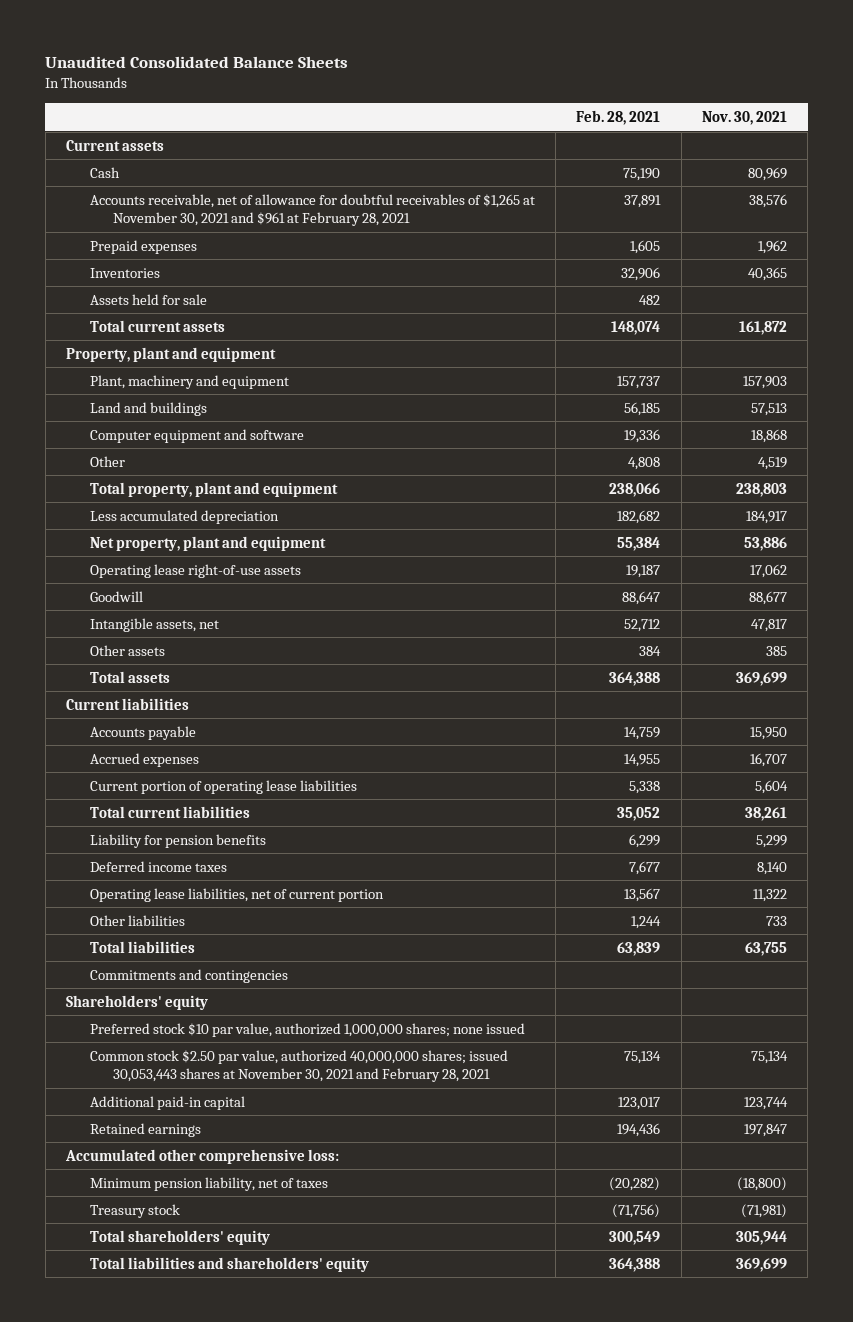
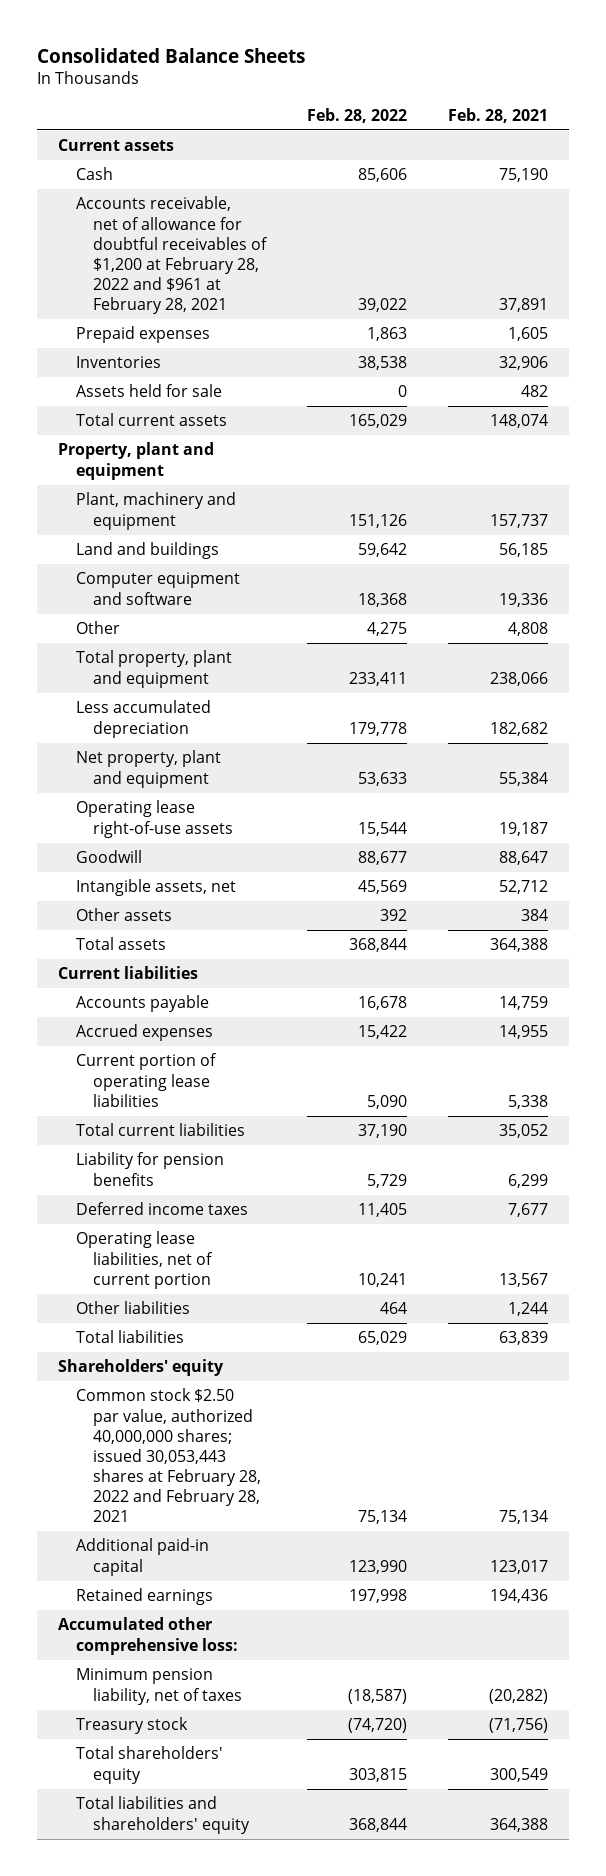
- Unaudited Consolidated Balance Sheets
+ Consolidated Balance Sheets
- | Feb. 28, 2021 | Nov. 30, 2021
+ | Feb. 28, 2022 | Feb. 28, 2021
- Accounts receivable, net of allowance for doubtful receivables of $1,265 at November 30, 2021 and $961 at February 28, 2021 | 37,891 | 38,576
+ Accounts receivable, net of allowance for doubtful receivables of $1,200 at February 28, 2022 and $961 at February 28, 2021 | 39,022 | 37,891
- Commitments and contingencies
- Preferred stock $10 par value, authorized 1,000,000 shares; none issued
- Common stock $2.50 par value, authorized 40,000,000 shares; issued 30,053,443 shares at November 30, 2021 and February 28, 2021 | 75,134 | 75,134
+ Common stock $2.50 par value, authorized 40,000,000 shares; issued 30,053,443 shares at February 28, 2022 and February 28, 2021 | 75,134 | 75,134

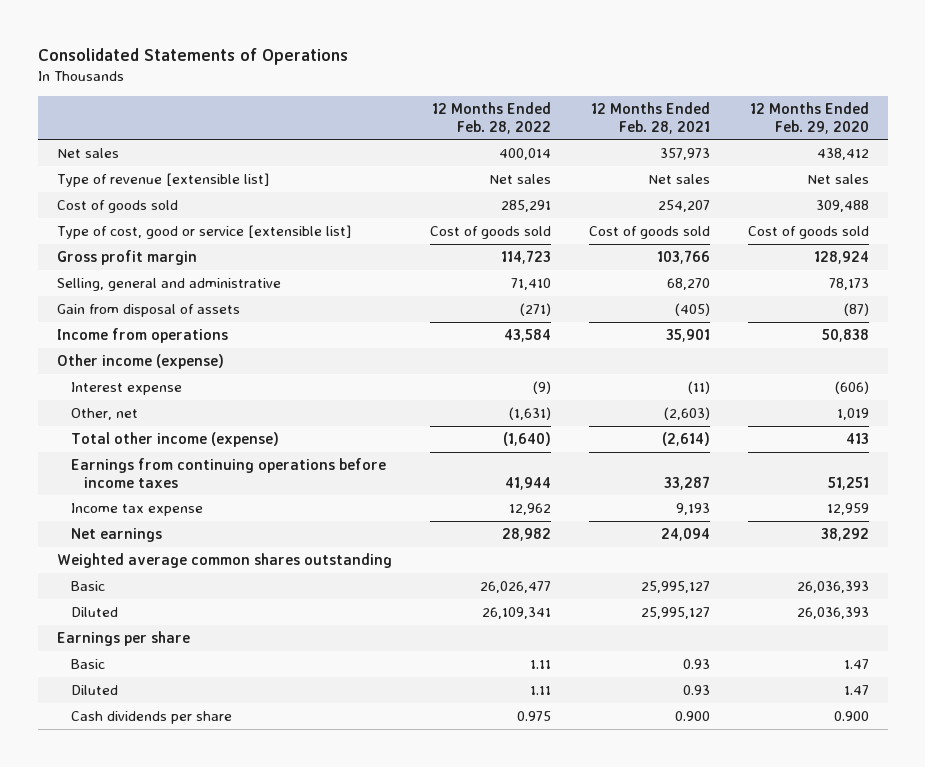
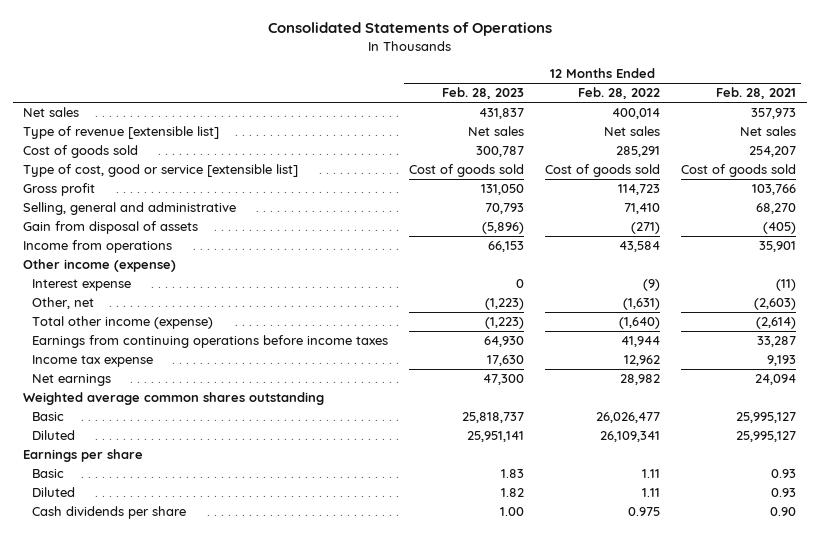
- | 12 Months Ended Feb. 28, 2022 | 12 Months Ended Feb. 28, 2021 | 12 Months Ended Feb. 29, 2020
+ | 12 Months Ended Feb. 28, 2023 | 12 Months Ended Feb. 28, 2022 | 12 Months Ended Feb. 28, 2021
- Gross profit margin | 114,723 | 103,766 | 128,924
+ Gross profit | 131,050 | 114,723 | 103,766
- Cash dividends per share | 0.975 | 0.900 | 0.900
+ Cash dividends per share | 1.00 | 0.975 | 0.90

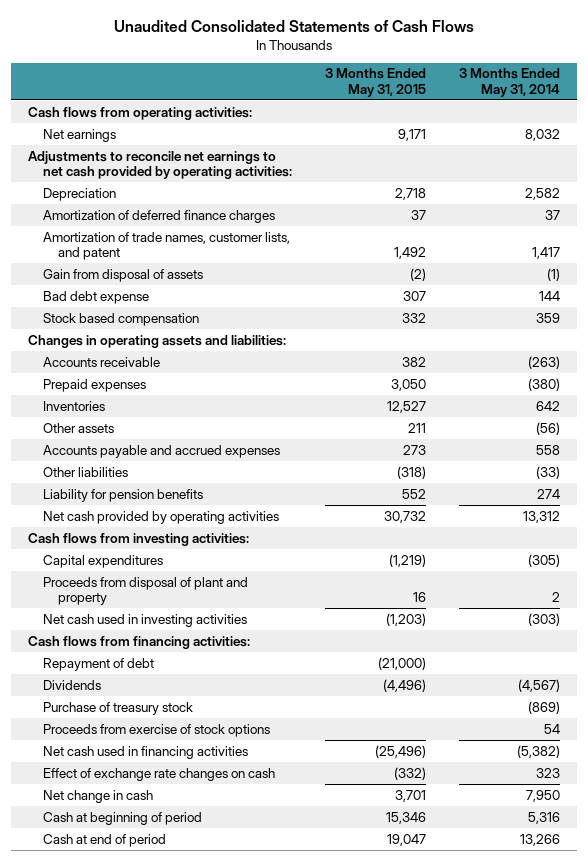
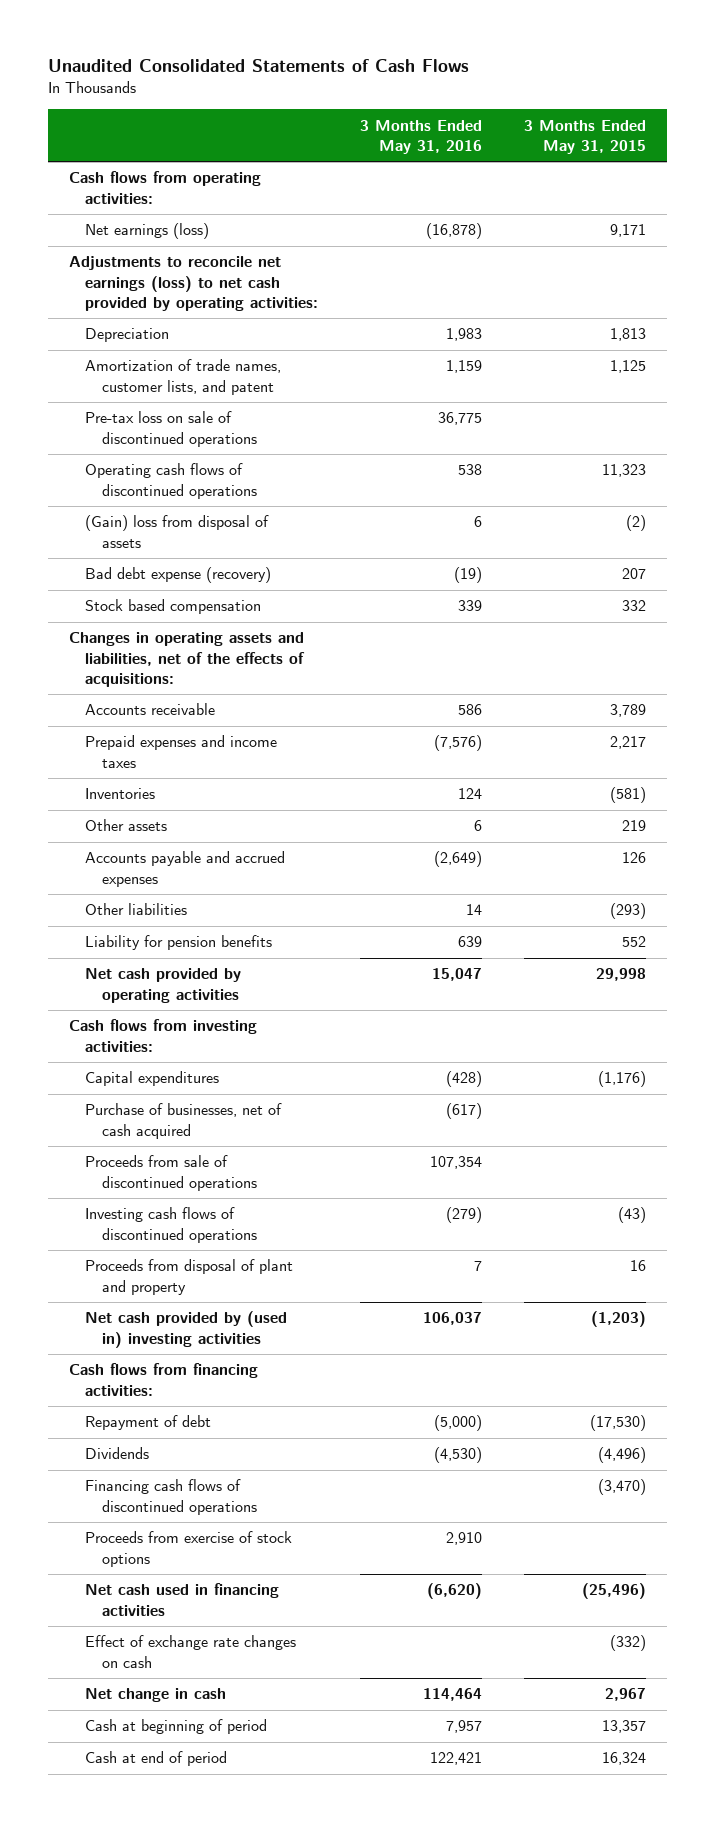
- | 3 Months Ended May 31, 2015 | 3 Months Ended May 31, 2014
+ | 3 Months Ended May 31, 2016 | 3 Months Ended May 31, 2015
- Net earnings | 9,171 | 8,032
- Adjustments to reconcile net earnings to net cash provided by operating activities:
- Depreciation | 2,718 | 2,582
- Amortization of deferred finance charges | 37 | 37
- Amortization of trade names, customer lists, and patent | 1,492 | 1,417
- Gain from disposal of assets | (2) | (1)
- Bad debt expense | 307 | 144
+ Net earnings (loss) | (16,878) | 9,171
+ Adjustments to reconcile net earnings (loss) to net cash provided by operating activities:
+ Depreciation | 1,983 | 1,813
+ Amortization of trade names, customer lists, and patent | 1,159 | 1,125
+ Pre-tax loss on sale of discontinued operations | 36,775 |
+ Operating cash flows of discontinued operations | 538 | 11,323
+ (Gain) loss from disposal of assets | 6 | (2)
+ Bad debt expense (recovery) | (19) | 207
- Changes in operating assets and liabilities:
- Accounts receivable | 382 | (263)
- Prepaid expenses | 3,050 | (380)
- Inventories | 12,527 | 642
- Other assets | 211 | (56)
- Accounts payable and accrued expenses | 273 | 558
- Other liabilities | (318) | (33)
+ Changes in operating assets and liabilities, net of the effects of acquisitions:
+ Accounts receivable | 586 | 3,789
+ Prepaid expenses and income taxes | (7,576) | 2,217
+ Inventories | 124 | (581)
+ Other assets | 6 | 219
+ Accounts payable and accrued expenses | (2,649) | 126
+ Other liabilities | 14 | (293)
- Net cash provided by operating activities | 30,732 | 13,312
+ Net cash provided by operating activities | 15,047 | 29,998
- Capital expenditures | (1,219) | (305)
+ Capital expenditures | (428) | (1,176)
+ Purchase of businesses, net of cash acquired | (617) |
+ Proceeds from sale of discontinued operations | 107,354 |
+ Investing cash flows of discontinued operations | (279) | (43)
- Net cash used in investing activities | (1,203) | (303)
+ Net cash provided by (used in) investing activities | 106,037 | (1,203)
- Repayment of debt | (21,000) |
+ Repayment of debt | (5,000) | (17,530)
- Purchase of treasury stock | | (869)
+ Financing cash flows of discontinued operations | | (3,470)
- Net change in cash | 3,701 | 7,950
- Cash at beginning of period | 15,346 | 5,316
- Cash at end of period | 19,047 | 13,266
+ Net change in cash | 114,464 | 2,967
+ Cash at beginning of period | 7,957 | 13,357
+ Cash at end of period | 122,421 | 16,324

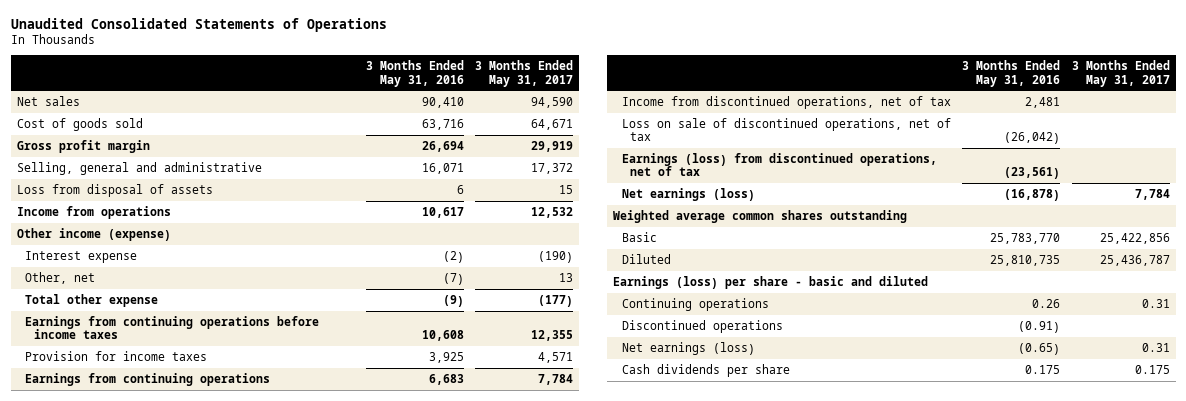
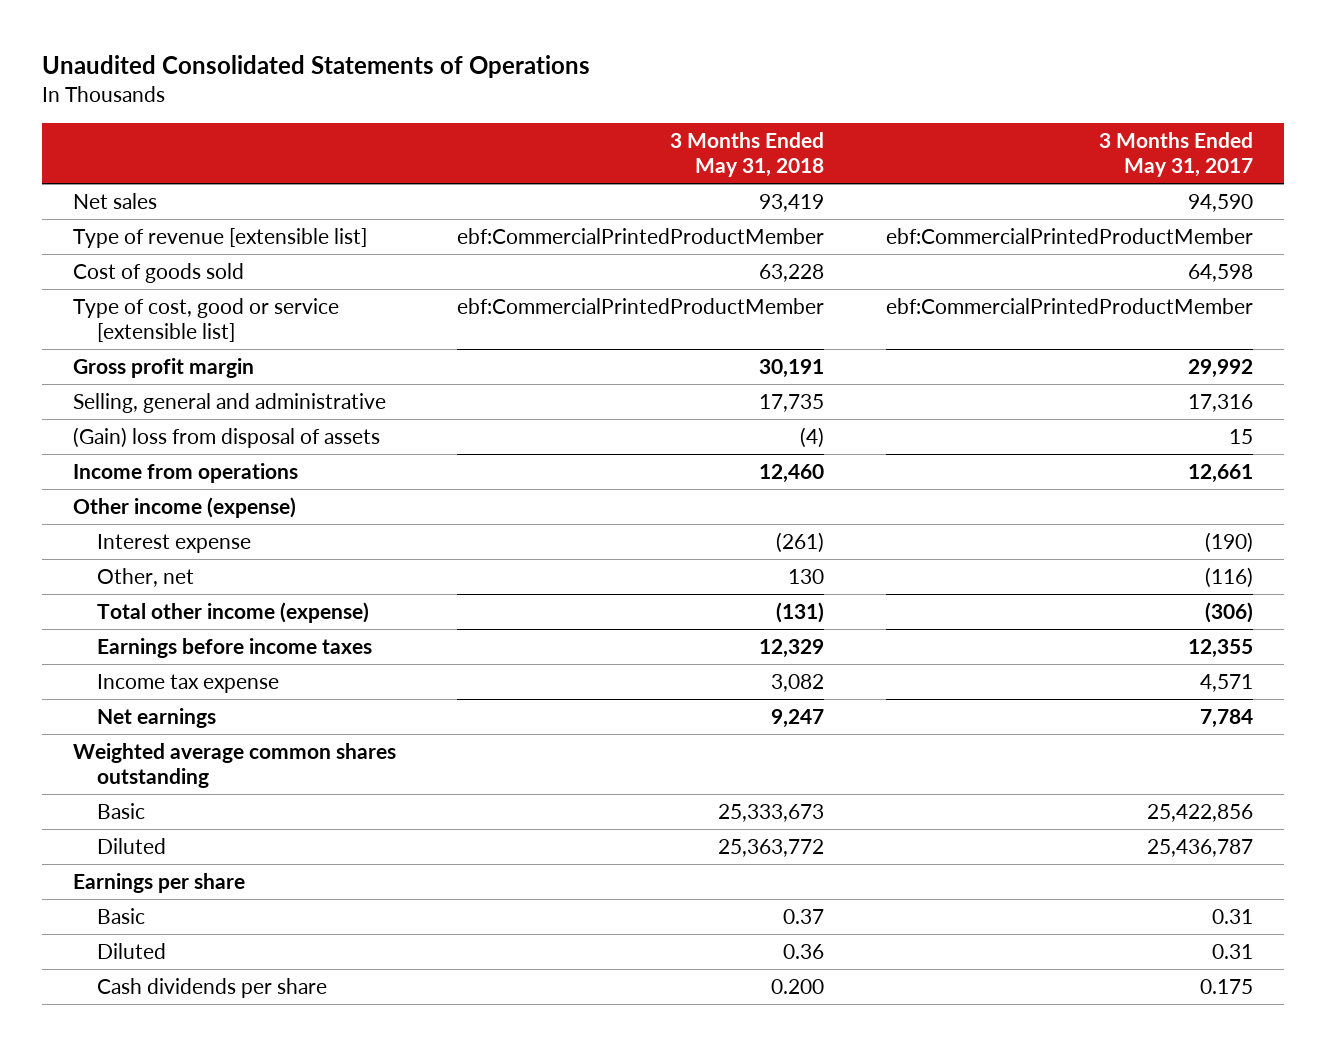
- | 3 Months Ended May 31, 2016 | 3 Months Ended May 31, 2017
+ | 3 Months Ended May 31, 2018 | 3 Months Ended May 31, 2017
- Cost of goods sold | 63,716 | 64,671
- Gross profit margin | 26,694 | 29,919
- Selling, general and administrative | 16,071 | 17,372
- Loss from disposal of assets | 6 | 15
- Income from operations | 10,617 | 12,532
+ Type of revenue [extensible list] | ebf:CommercialPrintedProductMember | ebf:CommercialPrintedProductMember
+ Cost of goods sold | 63,228 | 64,598
+ Type of cost, good or service [extensible list] | ebf:CommercialPrintedProductMember | ebf:CommercialPrintedProductMember
+ Gross profit margin | 30,191 | 29,992
+ Selling, general and administrative | 17,735 | 17,316
+ (Gain) loss from disposal of assets | (4) | 15
+ Income from operations | 12,460 | 12,661
- Other, net | (7) | 13
- Total other expense | (9) | (177)
- Earnings from continuing operations before income taxes | 10,608 | 12,355
- Provision for income taxes | 3,925 | 4,571
- Earnings from continuing operations | 6,683 | 7,784
- Income from discontinued operations, net of tax | 2,481 |
- Loss on sale of discontinued operations, net of tax | (26,042) |
- Earnings (loss) from discontinued operations, net of tax | (23,561) |
- Net earnings (loss) | (16,878) | 7,784
+ Other, net | 130 | (116)
+ Total other income (expense) | (131) | (306)
+ Earnings before income taxes | 12,329 | 12,355
+ Income tax expense | 3,082 | 4,571
+ Net earnings | 9,247 | 7,784
- Earnings (loss) per share - basic and diluted
- Continuing operations | 0.26 | 0.31
- Discontinued operations | (0.91) |
- Net earnings (loss) | (0.65) | 0.31
+ Earnings per share
+ Basic | 0.37 | 0.31
+ Diluted | 0.36 | 0.31

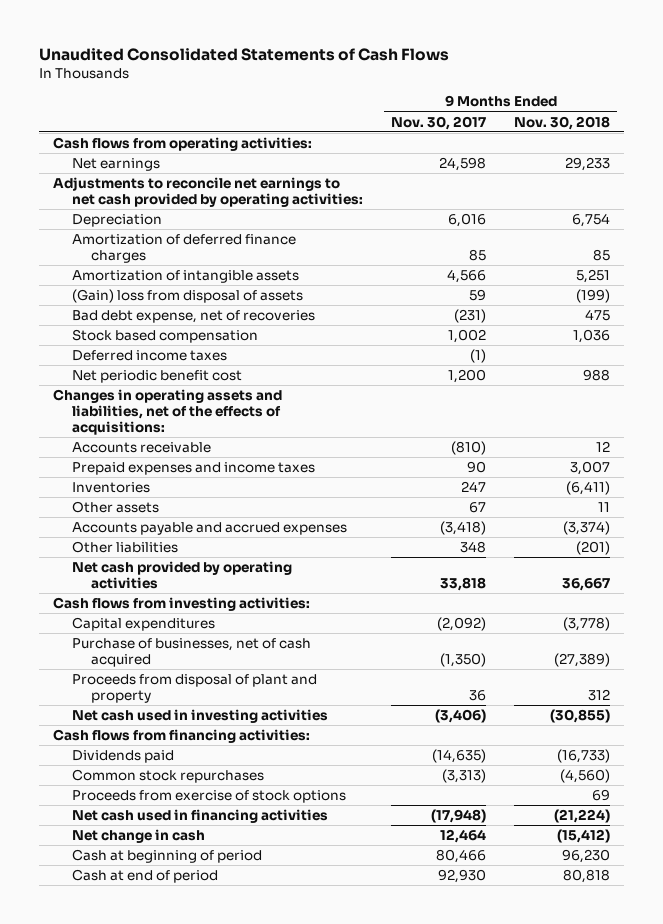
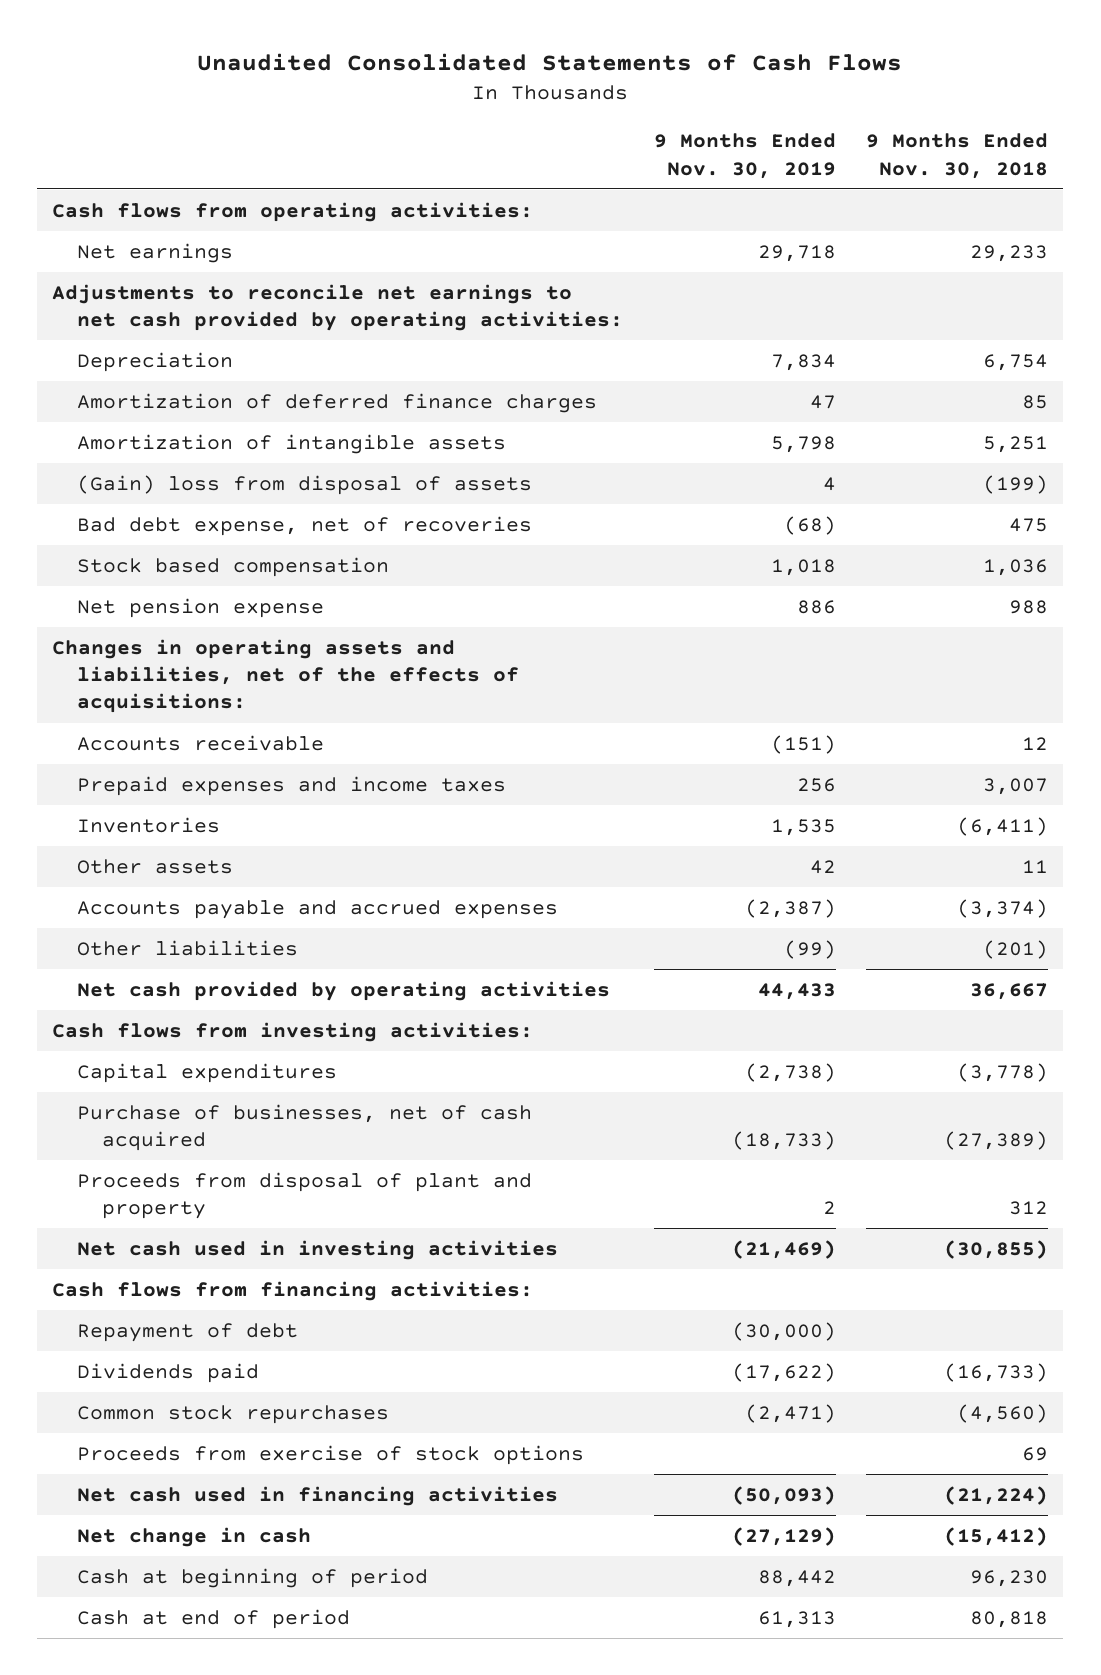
- | 9 Months Ended Nov. 30, 2017 | 9 Months Ended Nov. 30, 2018
+ | 9 Months Ended Nov. 30, 2019 | 9 Months Ended Nov. 30, 2018
- Deferred income taxes | (1) |
- Net periodic benefit cost | 1,200 | 988
+ Net pension expense | 886 | 988
+ Repayment of debt | (30,000) |

